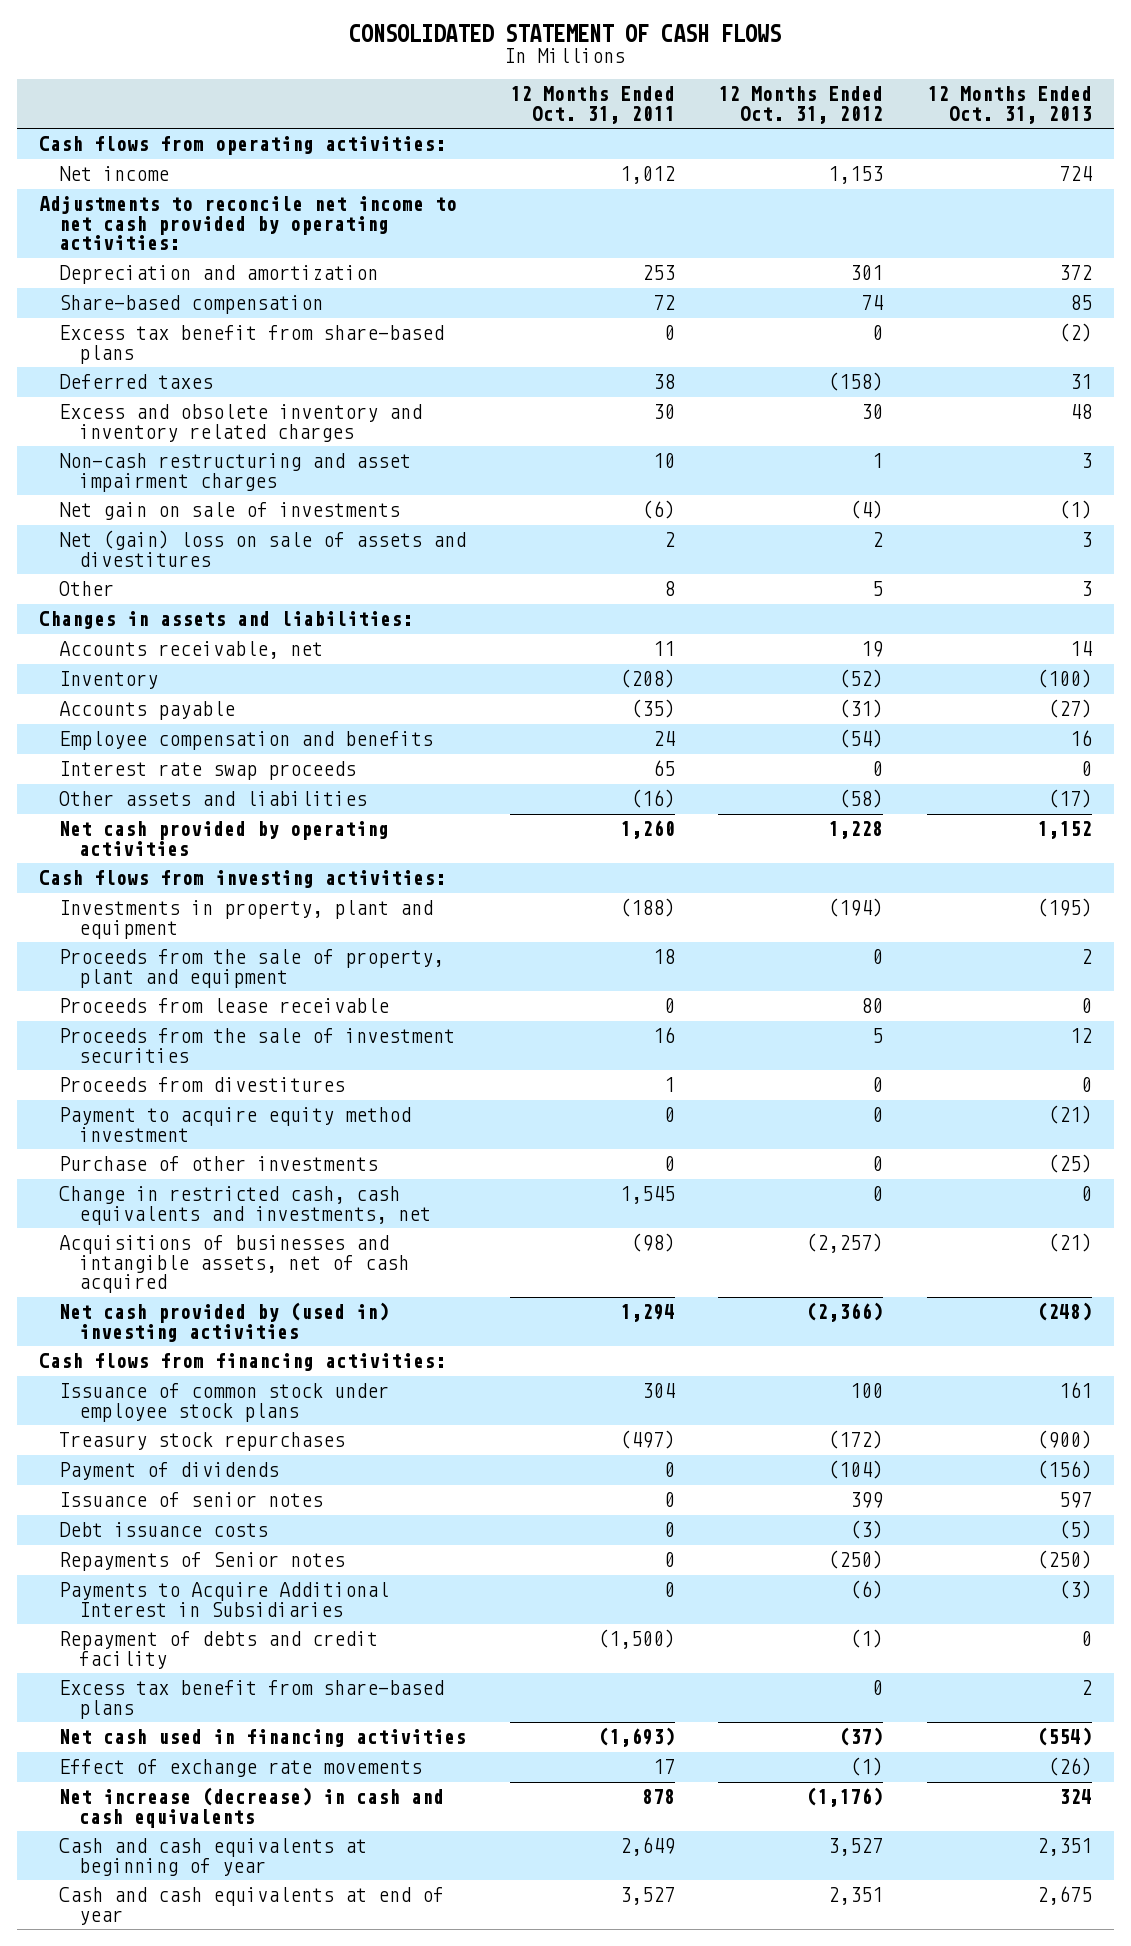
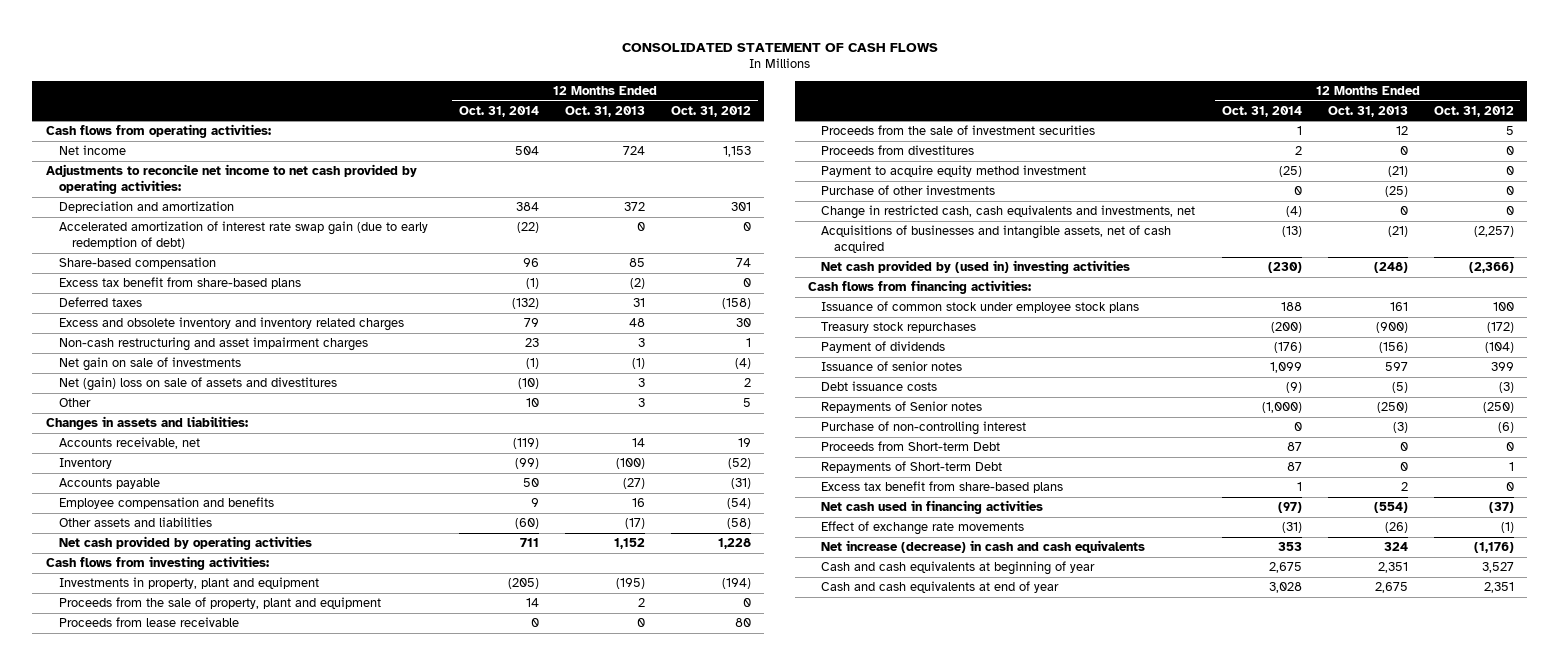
- | 12 Months Ended Oct. 31, 2011 | 12 Months Ended Oct. 31, 2012 | 12 Months Ended Oct. 31, 2013
+ | 12 Months Ended Oct. 31, 2014 | 12 Months Ended Oct. 31, 2013 | 12 Months Ended Oct. 31, 2012
+ Accelerated amortization of interest rate swap gain (due to early redemption of debt) | (22) | 0 | 0
- Interest rate swap proceeds | 65 | 0 | 0
- Payments to Acquire Additional Interest in Subsidiaries | 0 | (6) | (3)
- Repayment of debts and credit facility | (1,500) | (1) | 0
+ Purchase of non-controlling interest | 0 | (3) | (6)
+ Proceeds from Short-term Debt | 87 | 0 | 0
+ Repayments of Short-term Debt | 87 | 0 | 1

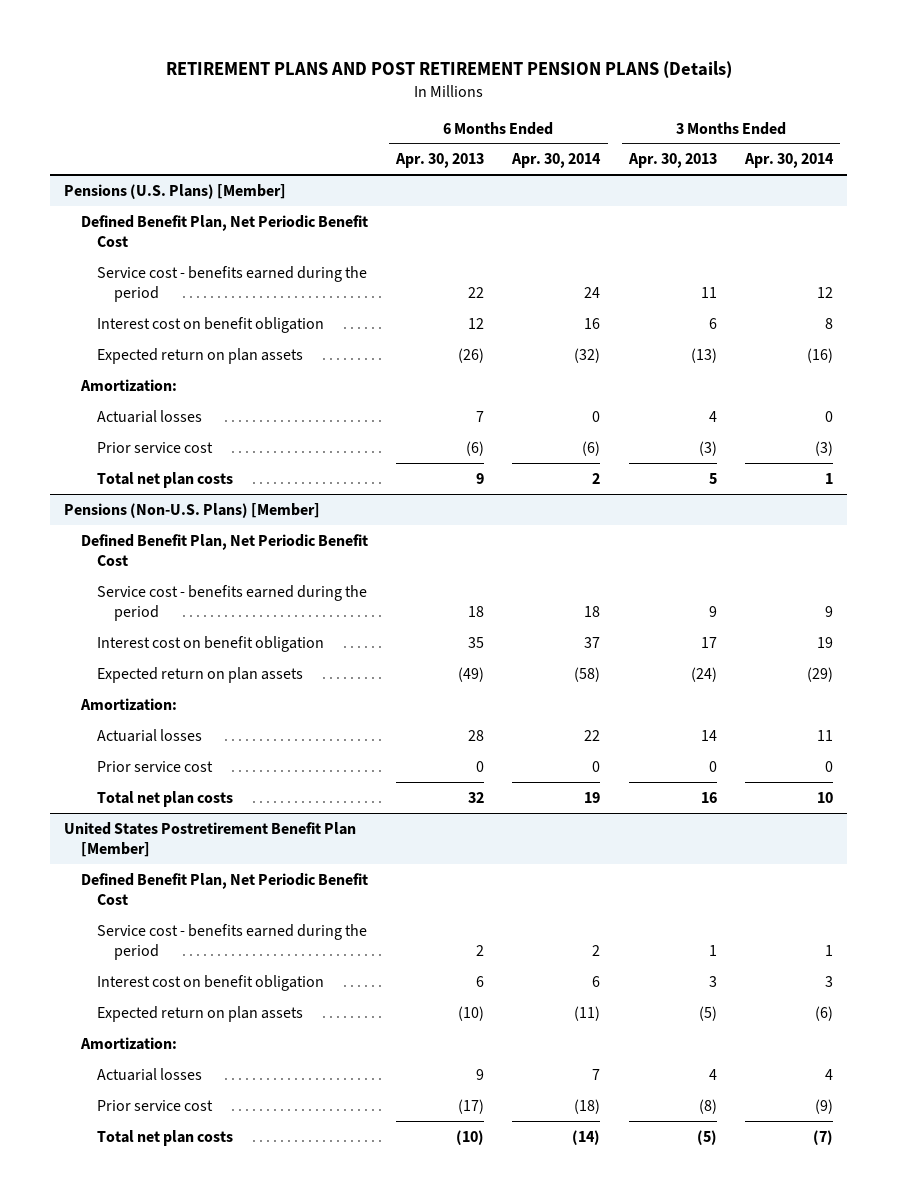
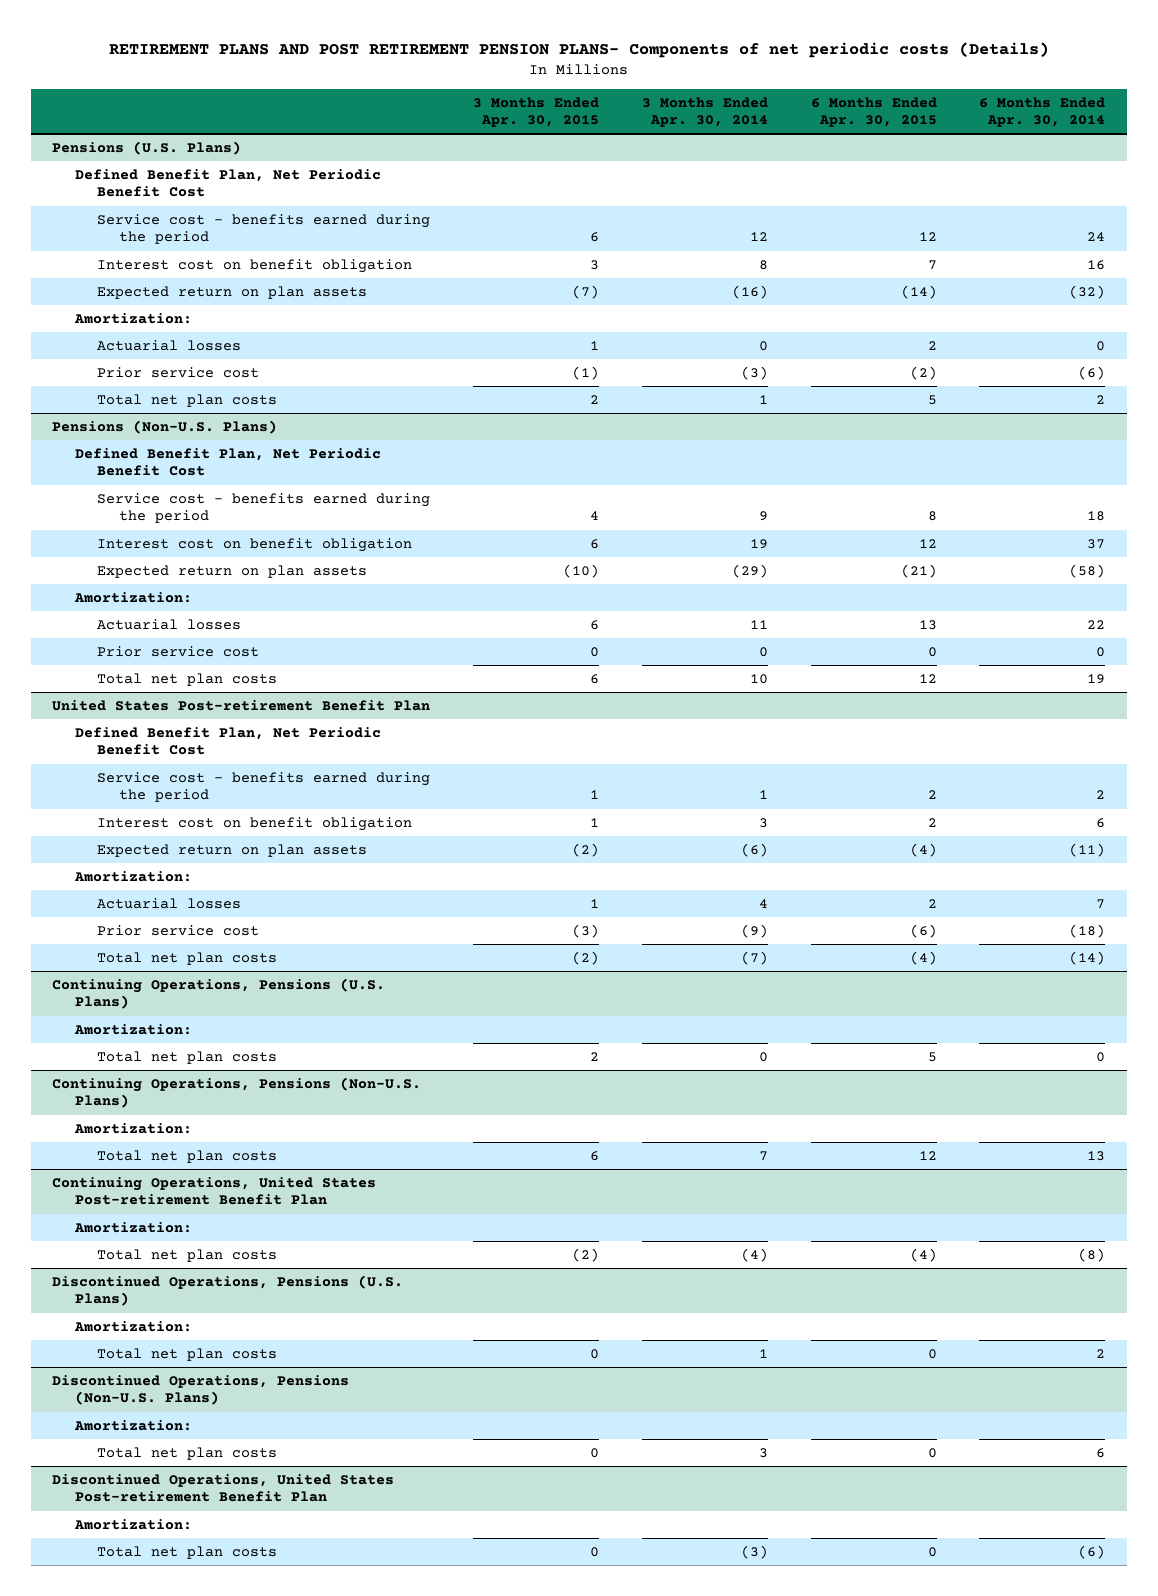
- RETIREMENT PLANS AND POST RETIREMENT PENSION PLANS (Details)
+ RETIREMENT PLANS AND POST RETIREMENT PENSION PLANS- Components of net periodic costs (Details)
- | 6 Months Ended Apr. 30, 2013 | 6 Months Ended Apr. 30, 2014 | 3 Months Ended Apr. 30, 2013 | 3 Months Ended Apr. 30, 2014
+ | 3 Months Ended Apr. 30, 2015 | 3 Months Ended Apr. 30, 2014 | 6 Months Ended Apr. 30, 2015 | 6 Months Ended Apr. 30, 2014
- Pensions (U.S. Plans) [Member]
+ Pensions (U.S. Plans)
- Pensions (Non-U.S. Plans) [Member]
+ Pensions (Non-U.S. Plans)
- United States Postretirement Benefit Plan [Member]
+ United States Post-retirement Benefit Plan
+ Continuing Operations, Pensions (U.S. Plans)
+ Amortization:
+ Total net plan costs | 2 | 0 | 5 | 0
+ Continuing Operations, Pensions (Non-U.S. Plans)
+ Amortization:
+ Total net plan costs | 6 | 7 | 12 | 13
+ Continuing Operations, United States Post-retirement Benefit Plan
+ Amortization:
+ Total net plan costs | (2) | (4) | (4) | (8)
+ Discontinued Operations, Pensions (U.S. Plans)
+ Amortization:
+ Total net plan costs | 0 | 1 | 0 | 2
+ Discontinued Operations, Pensions (Non-U.S. Plans)
+ Amortization:
+ Total net plan costs | 0 | 3 | 0 | 6
+ Discontinued Operations, United States Post-retirement Benefit Plan
+ Amortization:
+ Total net plan costs | 0 | (3) | 0 | (6)

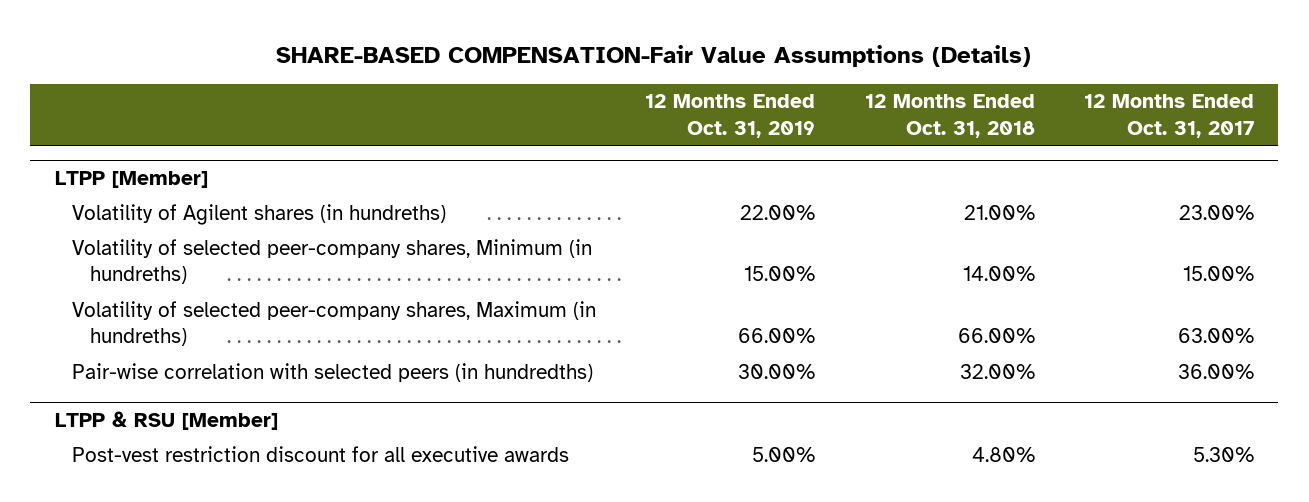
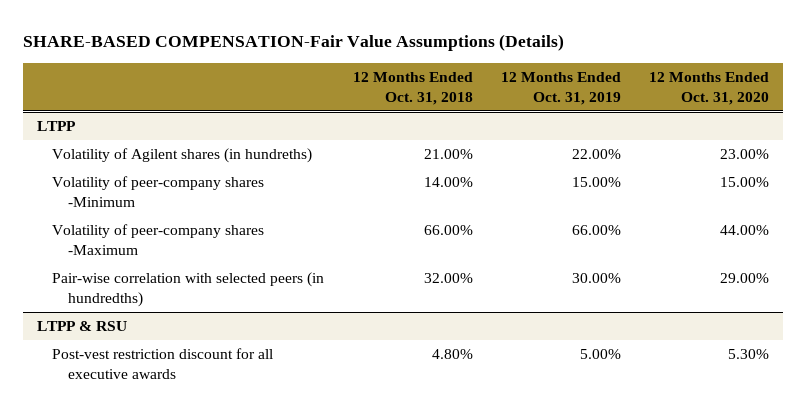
- | 12 Months Ended Oct. 31, 2019 | 12 Months Ended Oct. 31, 2018 | 12 Months Ended Oct. 31, 2017
+ | 12 Months Ended Oct. 31, 2018 | 12 Months Ended Oct. 31, 2019 | 12 Months Ended Oct. 31, 2020
- LTPP [Member]
+ LTPP
- Volatility of selected peer-company shares, Minimum (in hundreths) | 15.00% | 14.00% | 15.00%
- Volatility of selected peer-company shares, Maximum (in hundreths) | 66.00% | 66.00% | 63.00%
+ Volatility of peer-company shares -Minimum | 14.00% | 15.00% | 15.00%
+ Volatility of peer-company shares -Maximum | 66.00% | 66.00% | 44.00%
- LTPP & RSU [Member]
+ LTPP & RSU

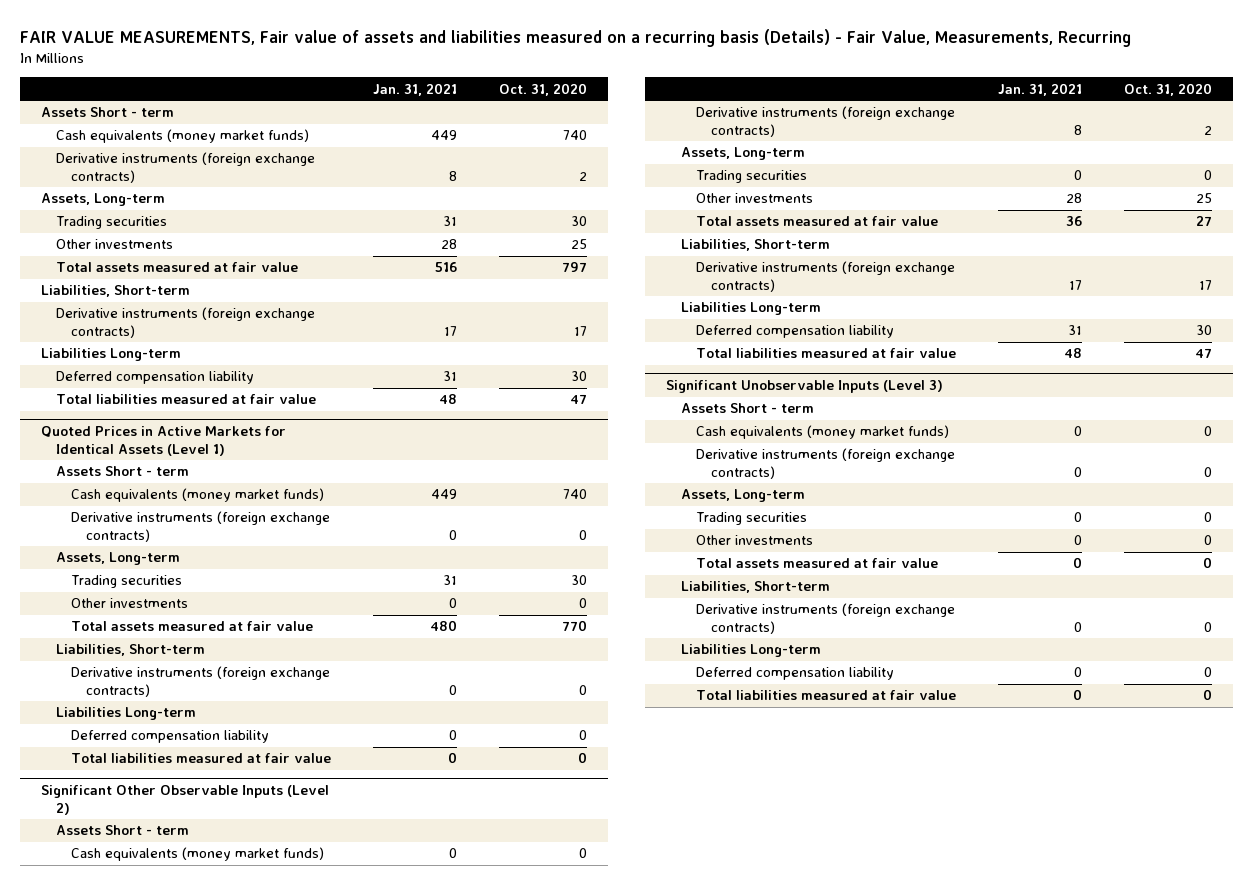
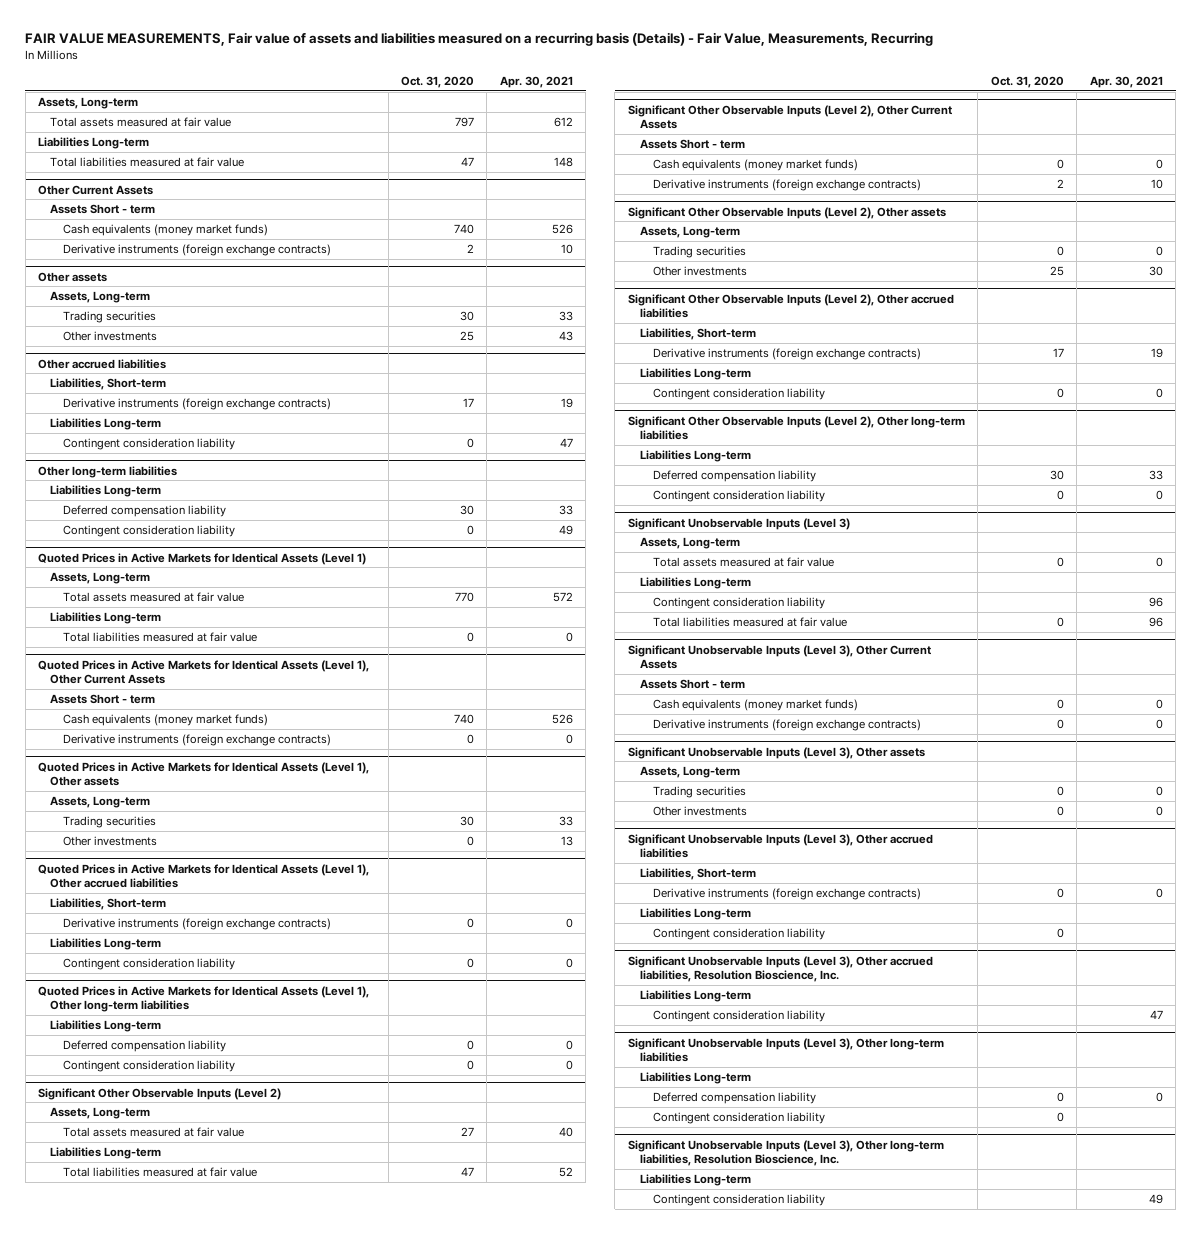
- | Jan. 31, 2021 | Oct. 31, 2020
+ | Oct. 31, 2020 | Apr. 30, 2021
+ Assets, Long-term
moved up: Total assets measured at fair value | 797 | 612
+ Liabilities Long-term
moved up: Total liabilities measured at fair value | 47 | 148
+ Other Current Assets
+ Other assets
+ Other accrued liabilities
+ Contingent consideration liability | 0 | 47
+ Other long-term liabilities
+ Liabilities Long-term
+ Contingent consideration liability | 0 | 49
@ Quoted Prices in Active Markets for Identical Assets (Level 1)
+ Assets, Long-term
moved up: Total assets measured at fair value | 770 | 572
+ Liabilities Long-term
moved up: Total liabilities measured at fair value | 0 | 0
+ Quoted Prices in Active Markets for Identical Assets (Level 1), Other Current Assets
+ Quoted Prices in Active Markets for Identical Assets (Level 1), Other assets
+ Quoted Prices in Active Markets for Identical Assets (Level 1), Other accrued liabilities
+ Contingent consideration liability | 0 | 0
+ Quoted Prices in Active Markets for Identical Assets (Level 1), Other long-term liabilities
+ Liabilities Long-term
+ Contingent consideration liability | 0 | 0
@ Significant Other Observable Inputs (Level 2)
+ Assets, Long-term
moved up: Total assets measured at fair value | 27 | 40
+ Liabilities Long-term
moved up: Total liabilities measured at fair value | 47 | 52
+ Significant Other Observable Inputs (Level 2), Other Current Assets
+ Significant Other Observable Inputs (Level 2), Other assets
+ Significant Other Observable Inputs (Level 2), Other accrued liabilities
+ Contingent consideration liability | 0 | 0
+ Significant Other Observable Inputs (Level 2), Other long-term liabilities
+ Liabilities Long-term
+ Contingent consideration liability | 0 | 0
@ Significant Unobservable Inputs (Level 3)
+ Assets, Long-term
moved up: Total assets measured at fair value | 0 | 0
+ Liabilities Long-term
+ Contingent consideration liability | | 96
moved up: Total liabilities measured at fair value | 0 | 96
+ Significant Unobservable Inputs (Level 3), Other Current Assets
+ Significant Unobservable Inputs (Level 3), Other assets
+ Significant Unobservable Inputs (Level 3), Other accrued liabilities
+ Contingent consideration liability | 0 |
+ Significant Unobservable Inputs (Level 3), Other accrued liabilities, Resolution Bioscience, Inc.
+ Liabilities Long-term
+ Contingent consideration liability | | 47
+ Significant Unobservable Inputs (Level 3), Other long-term liabilities
+ Liabilities Long-term
+ Contingent consideration liability | 0 |
+ Significant Unobservable Inputs (Level 3), Other long-term liabilities, Resolution Bioscience, Inc.
+ Liabilities Long-term
+ Contingent consideration liability | | 49

